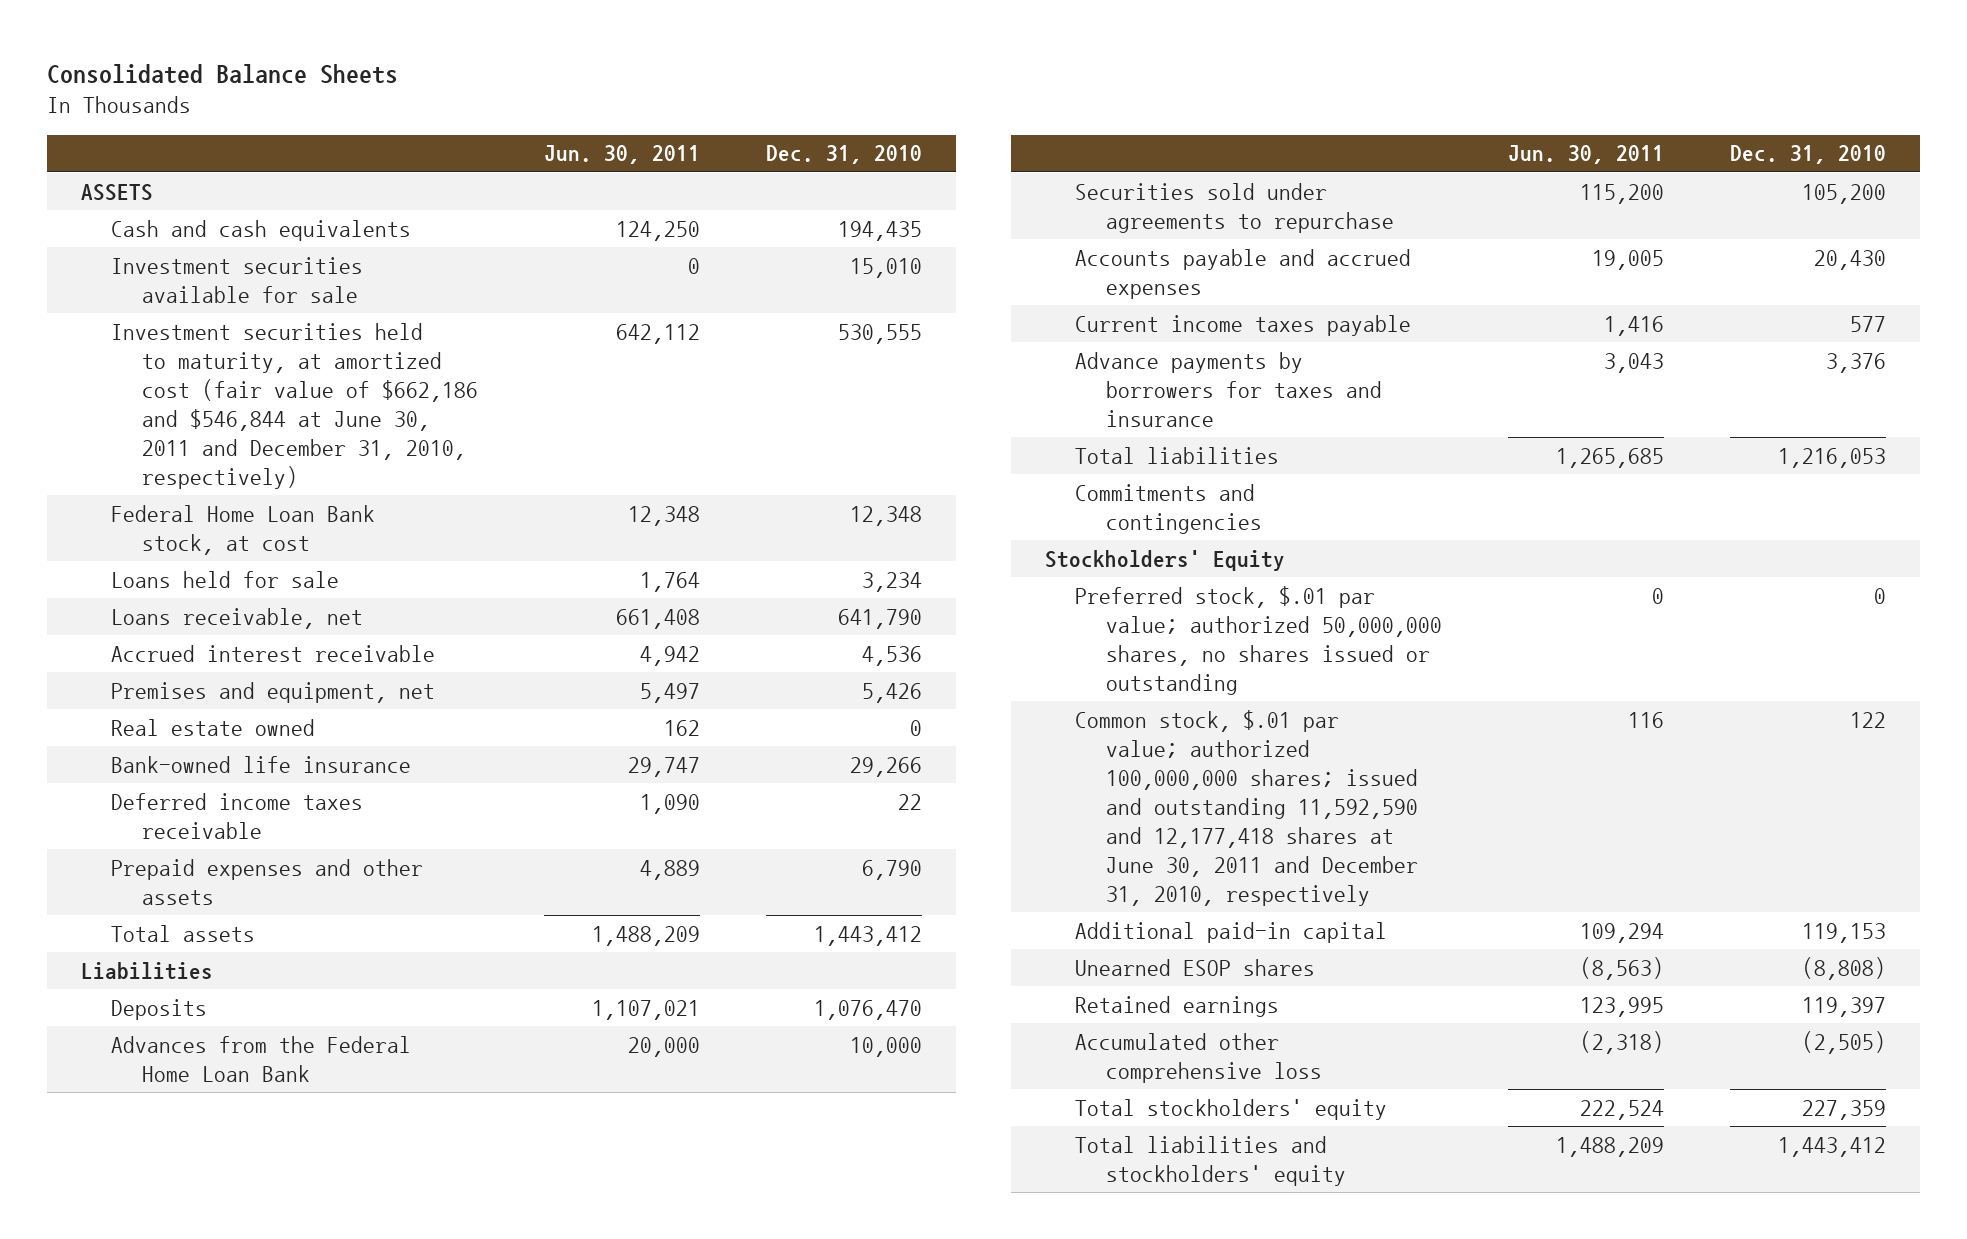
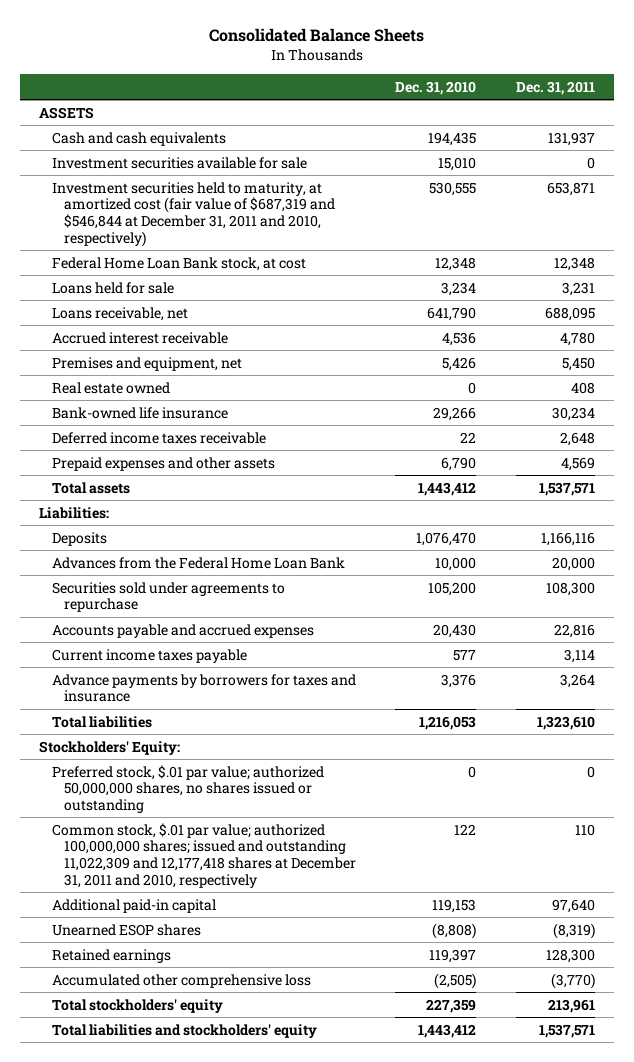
- | Jun. 30, 2011 | Dec. 31, 2010
+ | Dec. 31, 2010 | Dec. 31, 2011
- Investment securities held to maturity, at amortized cost (fair value of $662,186 and $546,844 at June 30, 2011 and December 31, 2010, respectively) | 642,112 | 530,555
+ Investment securities held to maturity, at amortized cost (fair value of $687,319 and $546,844 at December 31, 2011 and 2010, respectively) | 530,555 | 653,871
- Liabilities
+ Liabilities:
- Commitments and contingencies
- Stockholders' Equity
+ Stockholders' Equity:
- Common stock, $.01 par value; authorized 100,000,000 shares; issued and outstanding 11,592,590 and 12,177,418 shares at June 30, 2011 and December 31, 2010, respectively | 116 | 122
+ Common stock, $.01 par value; authorized 100,000,000 shares; issued and outstanding 11,022,309 and 12,177,418 shares at December 31, 2011 and 2010, respectively | 122 | 110

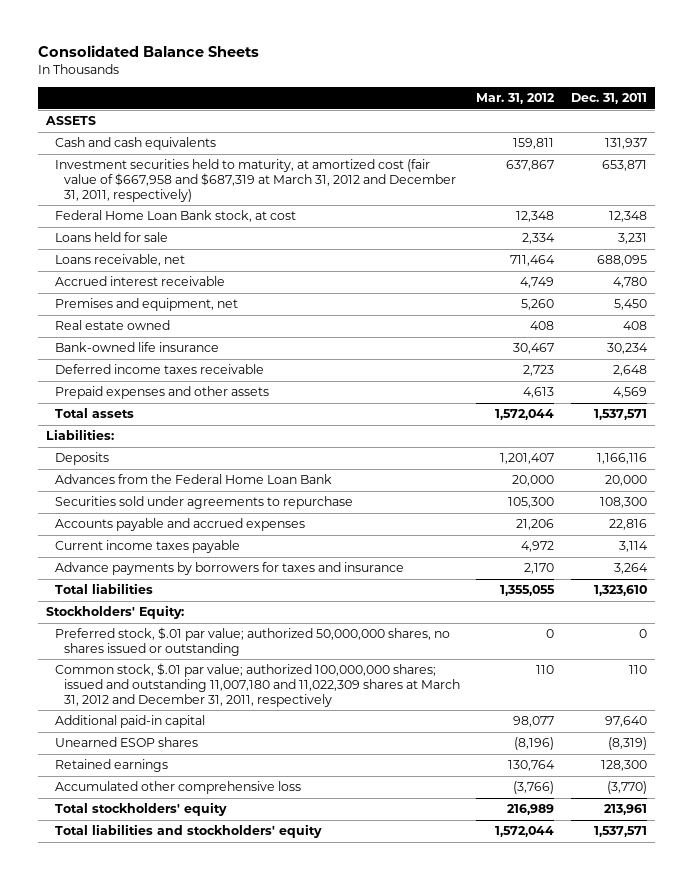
- | Dec. 31, 2010 | Dec. 31, 2011
+ | Mar. 31, 2012 | Dec. 31, 2011
- Investment securities available for sale | 15,010 | 0
- Investment securities held to maturity, at amortized cost (fair value of $687,319 and $546,844 at December 31, 2011 and 2010, respectively) | 530,555 | 653,871
+ Investment securities held to maturity, at amortized cost (fair value of $667,958 and $687,319 at March 31, 2012 and December 31, 2011, respectively) | 637,867 | 653,871
- Common stock, $.01 par value; authorized 100,000,000 shares; issued and outstanding 11,022,309 and 12,177,418 shares at December 31, 2011 and 2010, respectively | 122 | 110
+ Common stock, $.01 par value; authorized 100,000,000 shares; issued and outstanding 11,007,180 and 11,022,309 shares at March 31, 2012 and December 31, 2011, respectively | 110 | 110

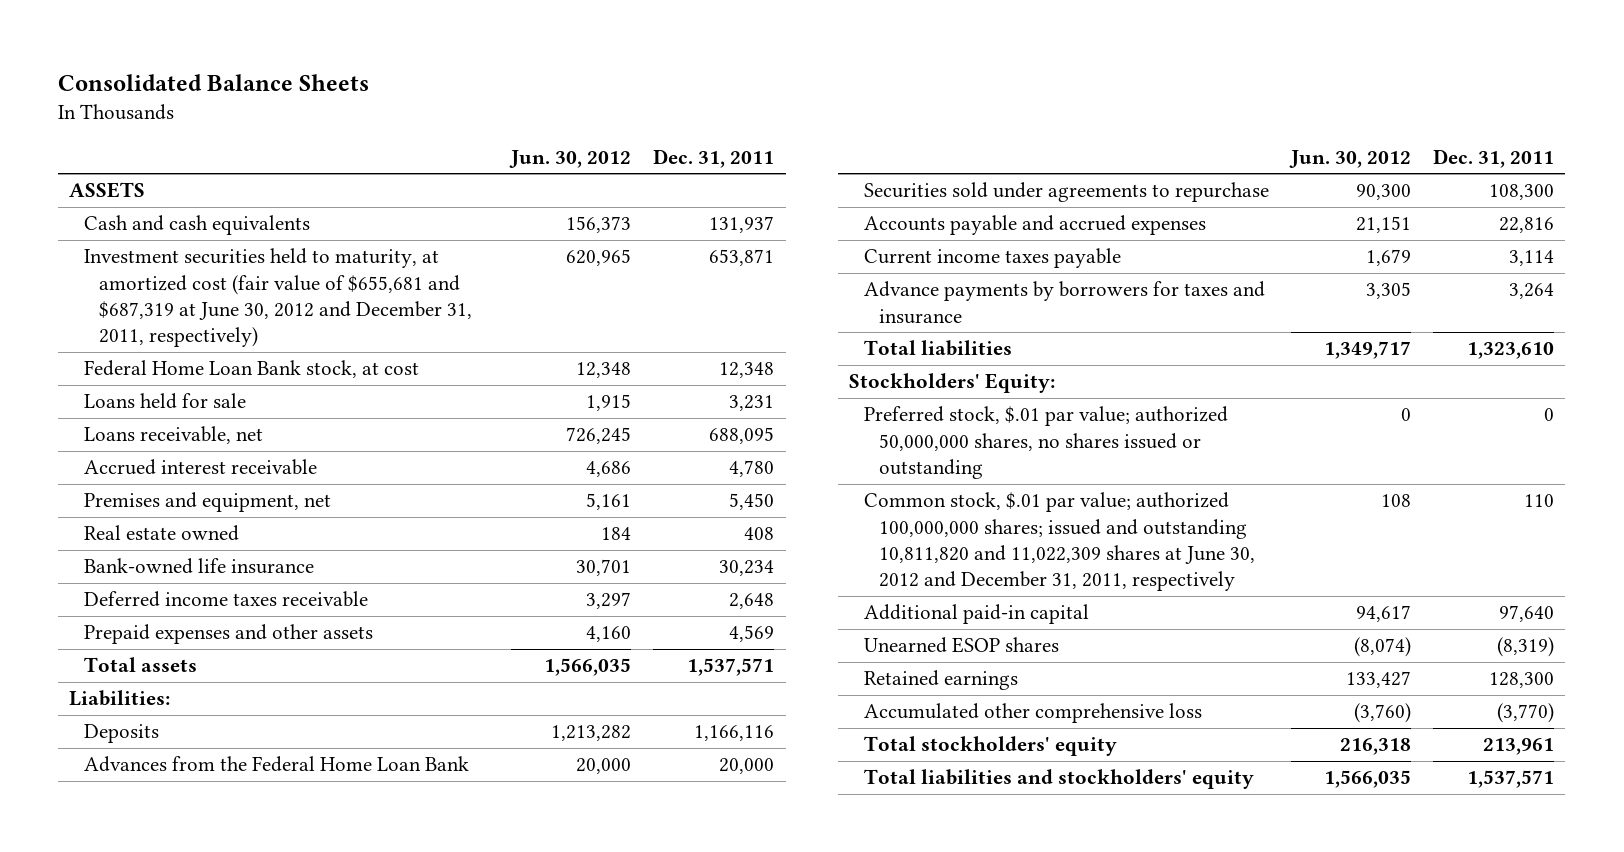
- | Mar. 31, 2012 | Dec. 31, 2011
+ | Jun. 30, 2012 | Dec. 31, 2011
- Investment securities held to maturity, at amortized cost (fair value of $667,958 and $687,319 at March 31, 2012 and December 31, 2011, respectively) | 637,867 | 653,871
+ Investment securities held to maturity, at amortized cost (fair value of $655,681 and $687,319 at June 30, 2012 and December 31, 2011, respectively) | 620,965 | 653,871
- Common stock, $.01 par value; authorized 100,000,000 shares; issued and outstanding 11,007,180 and 11,022,309 shares at March 31, 2012 and December 31, 2011, respectively | 110 | 110
+ Common stock, $.01 par value; authorized 100,000,000 shares; issued and outstanding 10,811,820 and 11,022,309 shares at June 30, 2012 and December 31, 2011, respectively | 108 | 110

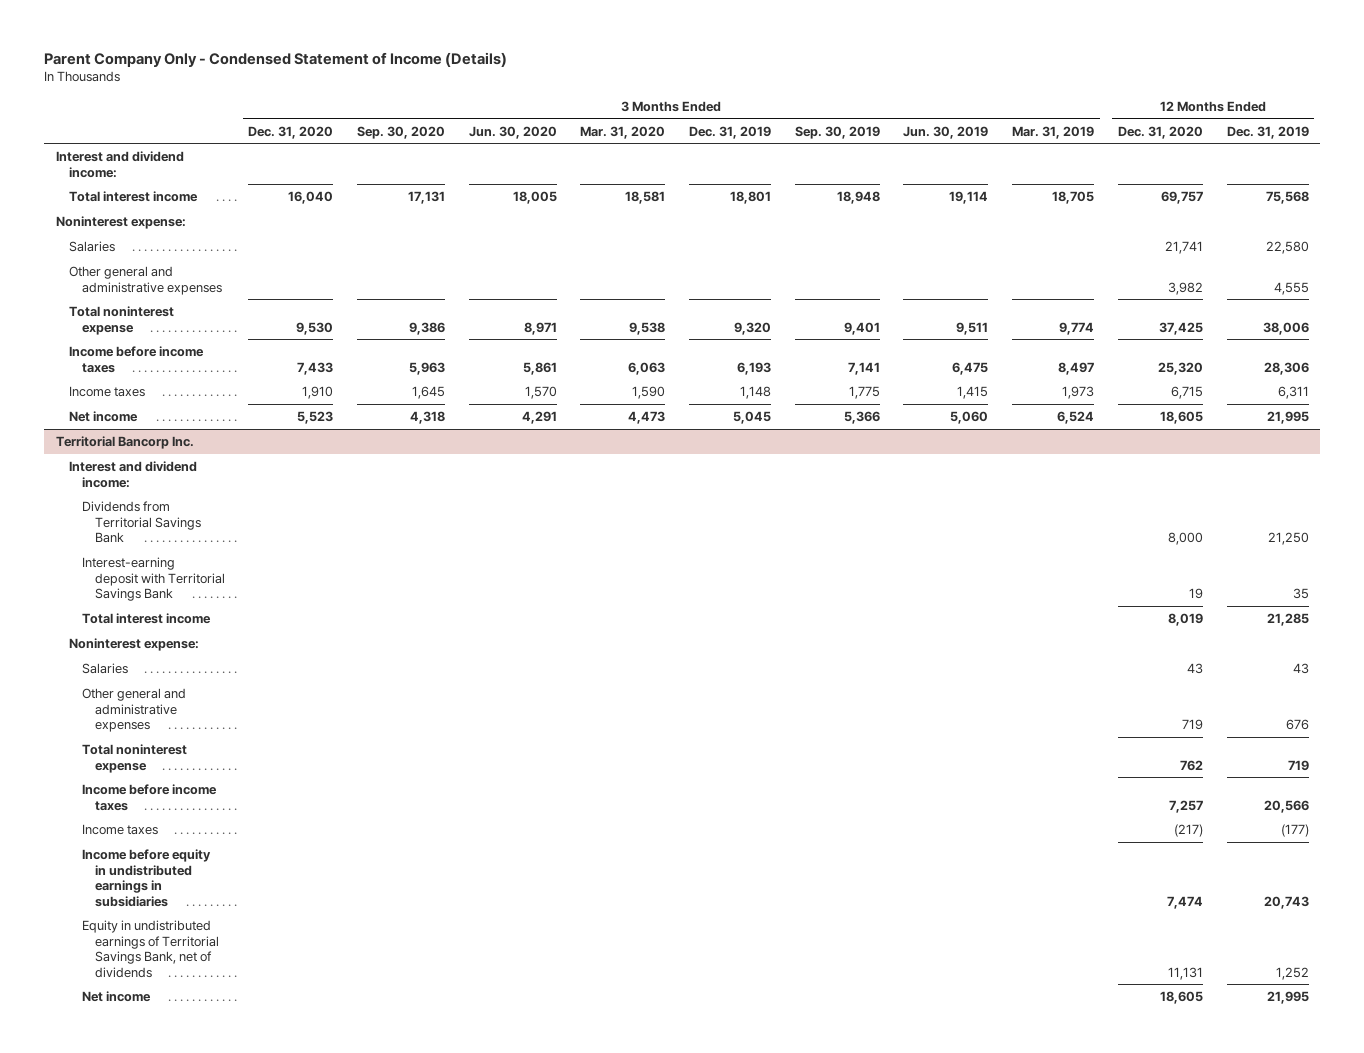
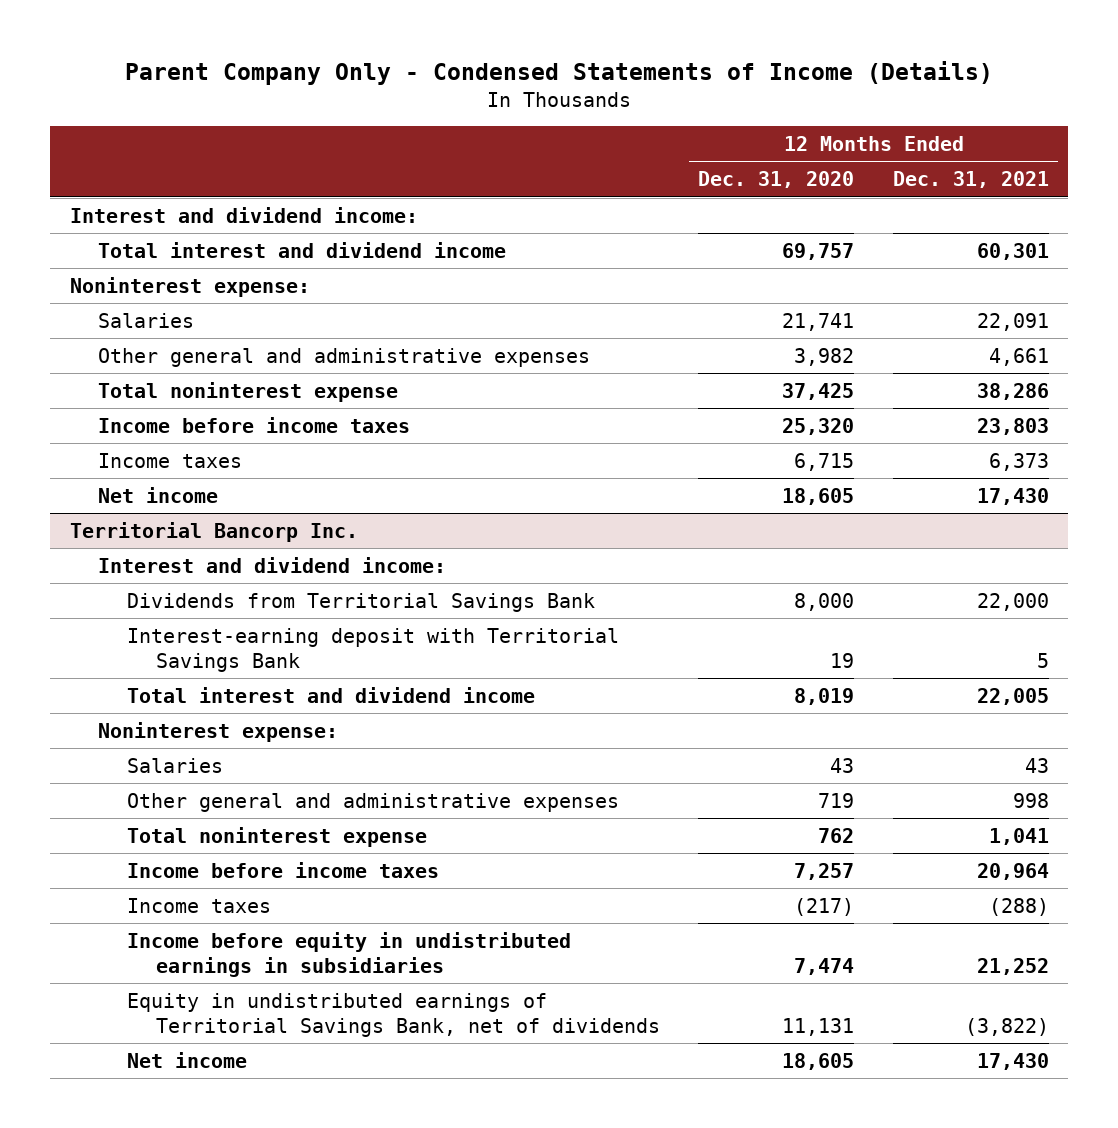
- Parent Company Only - Condensed Statement of Income (Details)
+ Parent Company Only - Condensed Statements of Income (Details)
- | 3 Months Ended Dec. 31, 2020 | 3 Months Ended Sep. 30, 2020 | 3 Months Ended Jun. 30, 2020 | 3 Months Ended Mar. 31, 2020 | 3 Months Ended Dec. 31, 2019 | 3 Months Ended Sep. 30, 2019 | 3 Months Ended Jun. 30, 2019 | 3 Months Ended Mar. 31, 2019 | 12 Months Ended Dec. 31, 2020 | 12 Months Ended Dec. 31, 2019
+ | 12 Months Ended Dec. 31, 2020 | 12 Months Ended Dec. 31, 2021
- Total interest income | 16,040 | 17,131 | 18,005 | 18,581 | 18,801 | 18,948 | 19,114 | 18,705 | 69,757 | 75,568
+ Total interest and dividend income | 69,757 | 60,301
@ Territorial Bancorp Inc.
- Total interest income | | | | | | | | | 8,019 | 21,285
+ Total interest and dividend income | 8,019 | 22,005

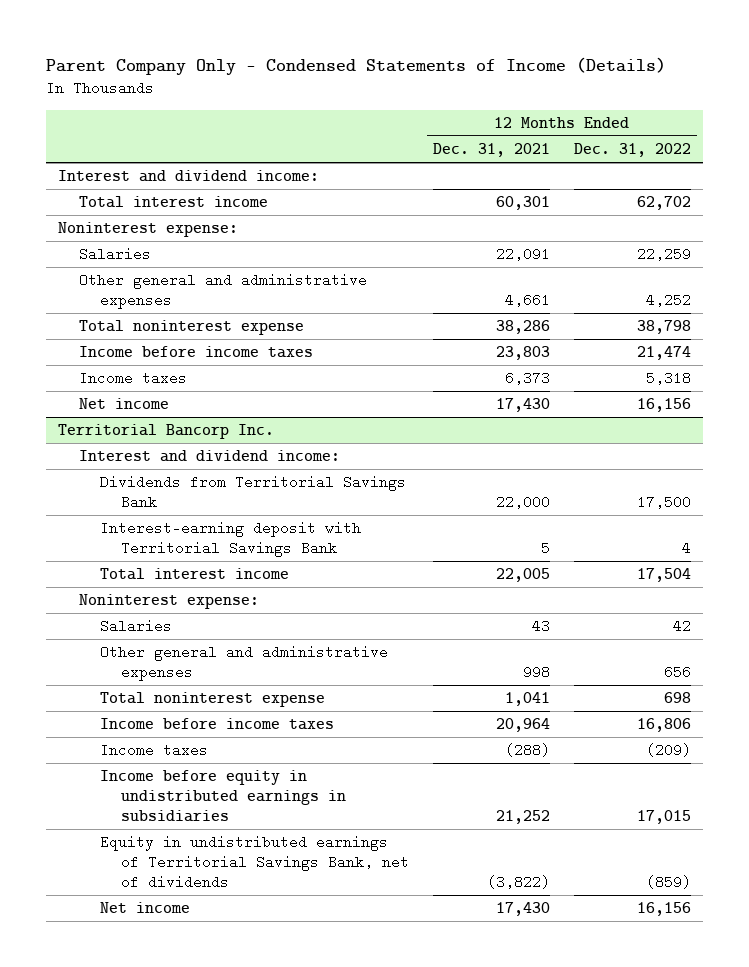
- | 12 Months Ended Dec. 31, 2020 | 12 Months Ended Dec. 31, 2021
+ | 12 Months Ended Dec. 31, 2021 | 12 Months Ended Dec. 31, 2022
- Total interest and dividend income | 69,757 | 60,301
+ Total interest income | 60,301 | 62,702
@ Territorial Bancorp Inc.
- Total interest and dividend income | 8,019 | 22,005
+ Total interest income | 22,005 | 17,504

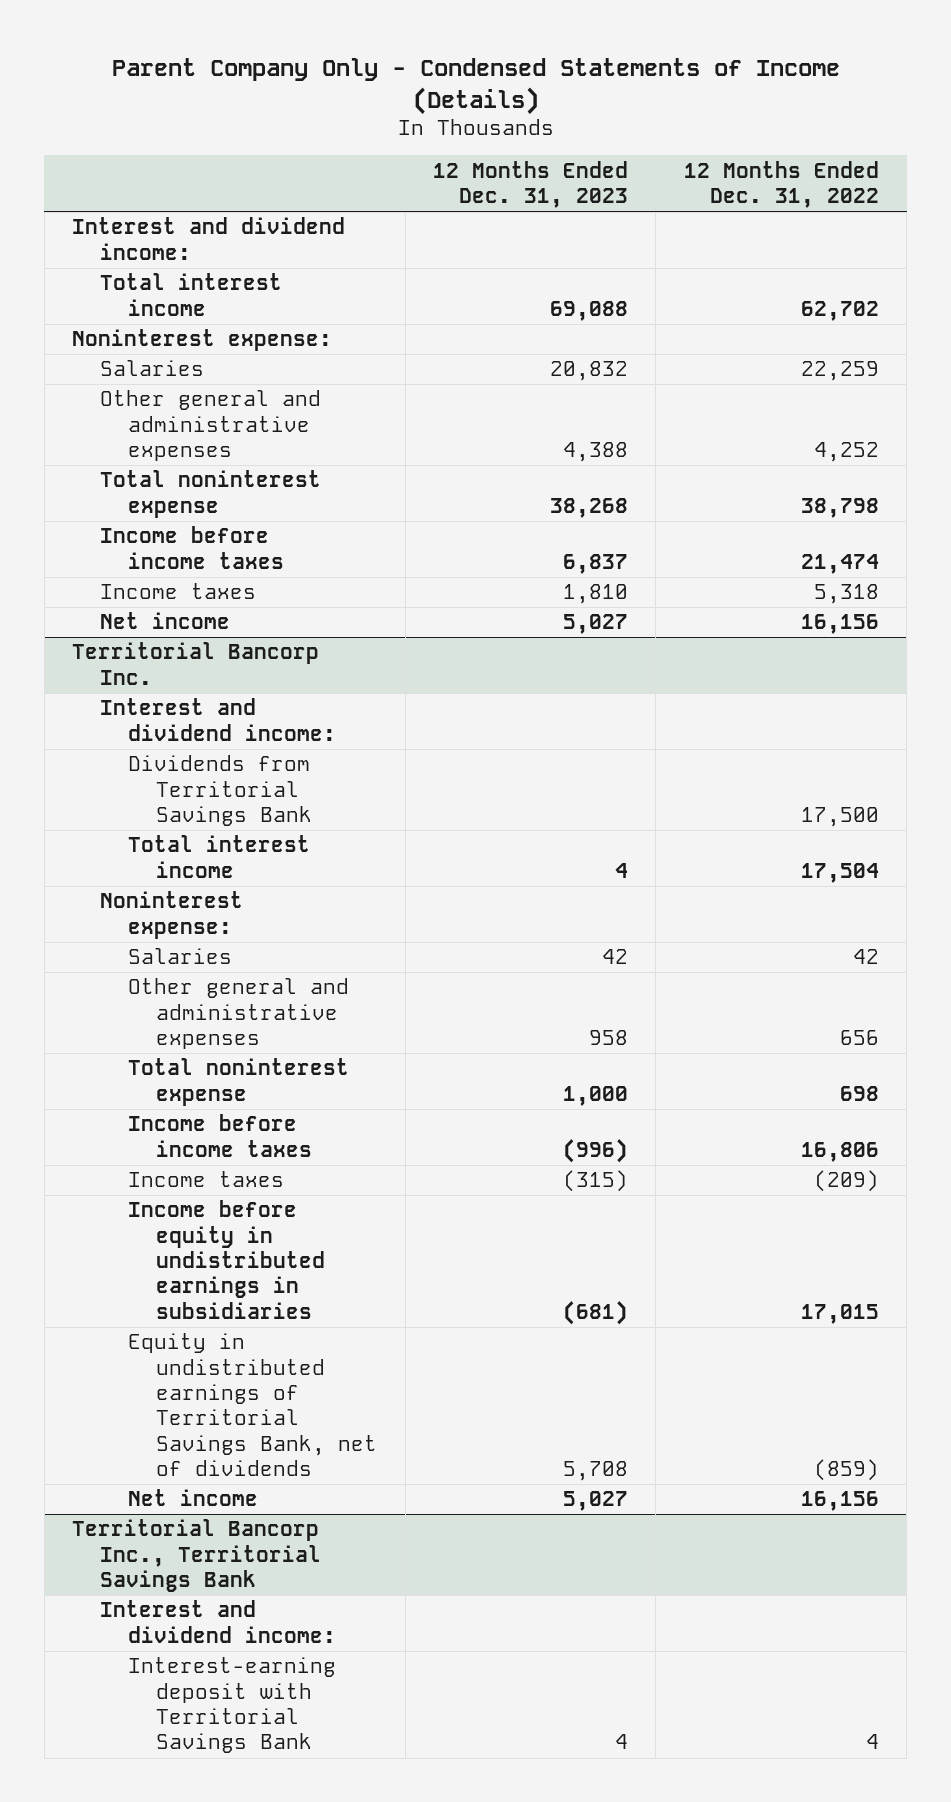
- | 12 Months Ended Dec. 31, 2021 | 12 Months Ended Dec. 31, 2022
+ | 12 Months Ended Dec. 31, 2023 | 12 Months Ended Dec. 31, 2022
@ Territorial Bancorp Inc.
- Interest-earning deposit with Territorial Savings Bank | 5 | 4
+ Territorial Bancorp Inc., Territorial Savings Bank
+ Interest and dividend income:
+ Interest-earning deposit with Territorial Savings Bank | 4 | 4

